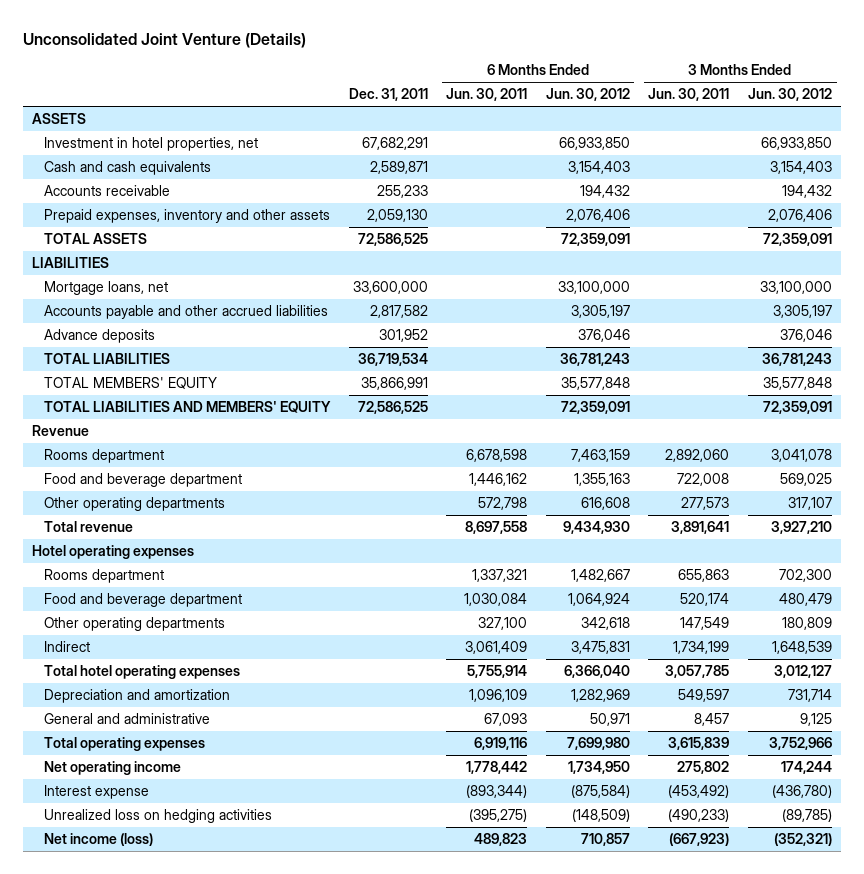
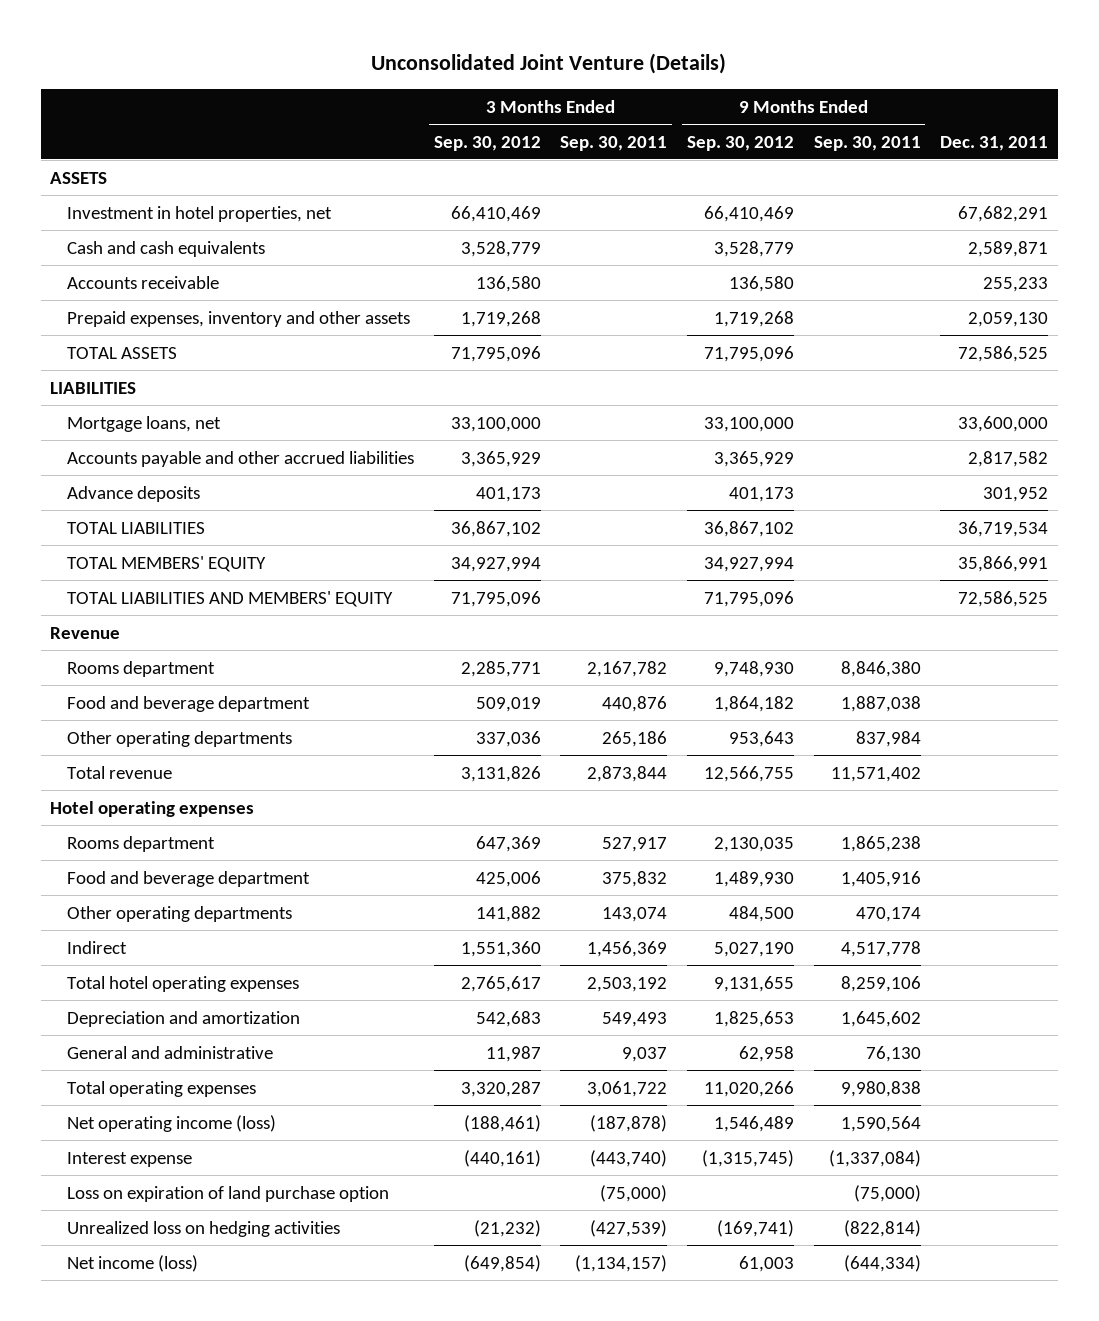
- | Dec. 31, 2011 | 6 Months Ended Jun. 30, 2011 | 6 Months Ended Jun. 30, 2012 | 3 Months Ended Jun. 30, 2011 | 3 Months Ended Jun. 30, 2012
+ | 3 Months Ended Sep. 30, 2012 | 3 Months Ended Sep. 30, 2011 | 9 Months Ended Sep. 30, 2012 | 9 Months Ended Sep. 30, 2011 | Dec. 31, 2011
- Net operating income | | 1,778,442 | 1,734,950 | 275,802 | 174,244
+ Net operating income (loss) | (188,461) | (187,878) | 1,546,489 | 1,590,564 |
+ Loss on expiration of land purchase option | | (75,000) | | (75,000) |

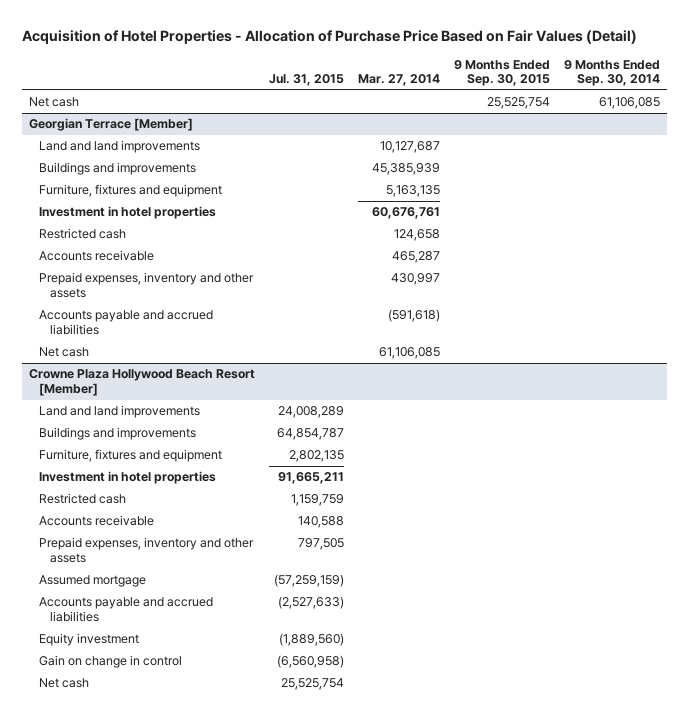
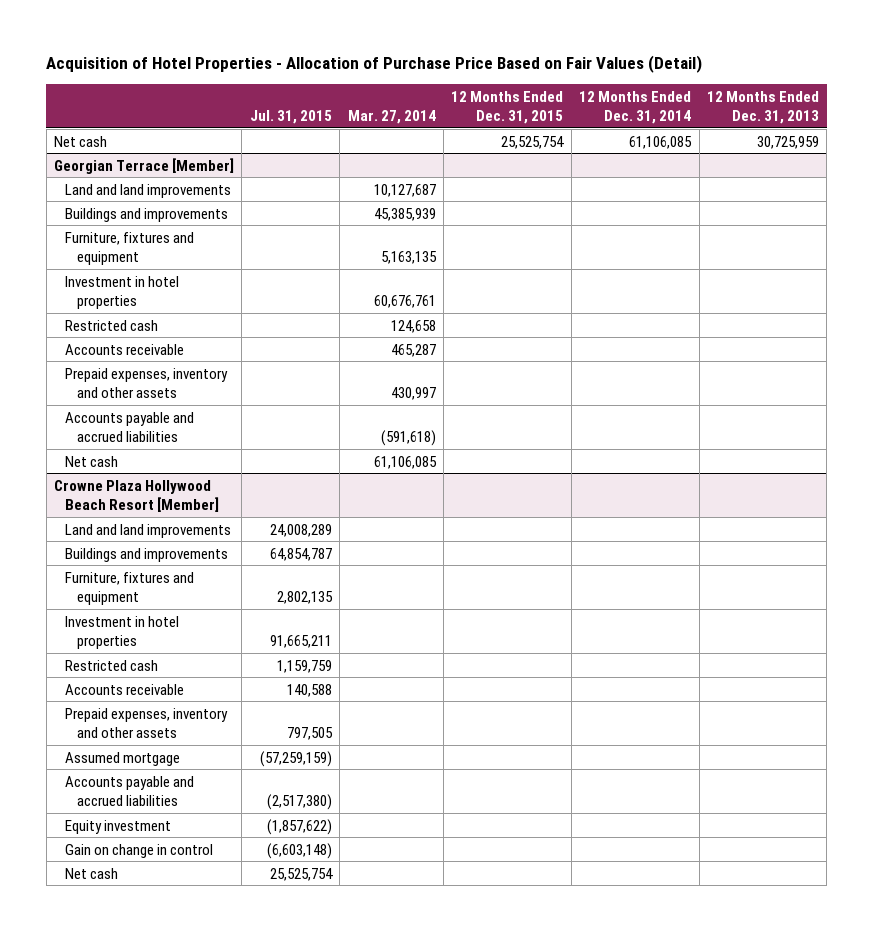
- | Jul. 31, 2015 | Mar. 27, 2014 | 9 Months Ended Sep. 30, 2015 | 9 Months Ended Sep. 30, 2014
+ | Jul. 31, 2015 | Mar. 27, 2014 | 12 Months Ended Dec. 31, 2015 | 12 Months Ended Dec. 31, 2014 | 12 Months Ended Dec. 31, 2013
@ Crowne Plaza Hollywood Beach Resort [Member]
- Accounts payable and accrued liabilities | (2,527,633) | | |
- Equity investment | (1,889,560) | | |
- Gain on change in control | (6,560,958) | | |
+ Accounts payable and accrued liabilities | (2,517,380) | | | |
+ Equity investment | (1,857,622) | | | |
+ Gain on change in control | (6,603,148) | | | |

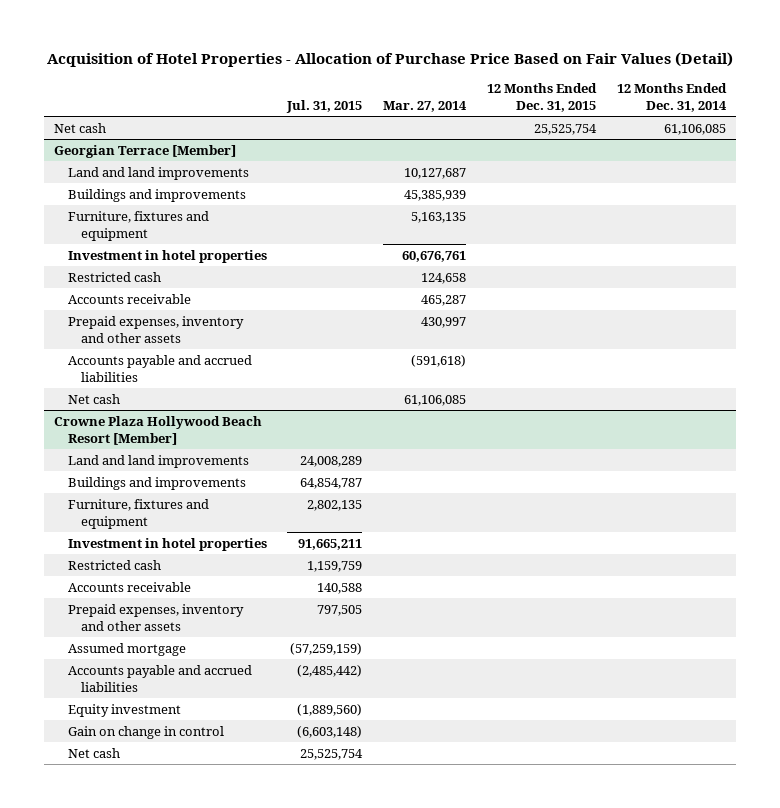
- | Jul. 31, 2015 | Mar. 27, 2014 | 12 Months Ended Dec. 31, 2015 | 12 Months Ended Dec. 31, 2014 | 12 Months Ended Dec. 31, 2013
+ | Jul. 31, 2015 | Mar. 27, 2014 | 12 Months Ended Dec. 31, 2015 | 12 Months Ended Dec. 31, 2014
@ Crowne Plaza Hollywood Beach Resort [Member]
- Accounts payable and accrued liabilities | (2,517,380) | | | |
- Equity investment | (1,857,622) | | | |
+ Accounts payable and accrued liabilities | (2,485,442) | | |
+ Equity investment | (1,889,560) | | |

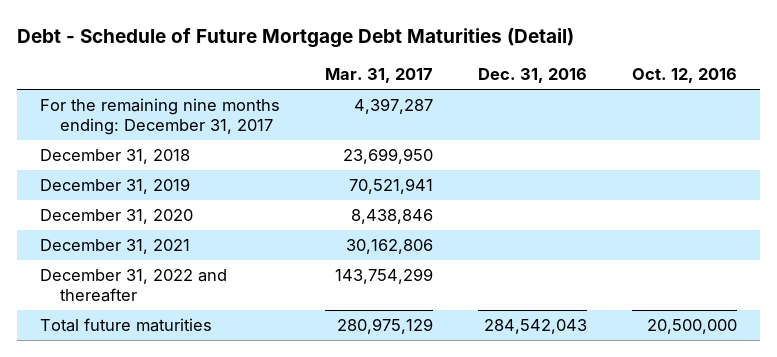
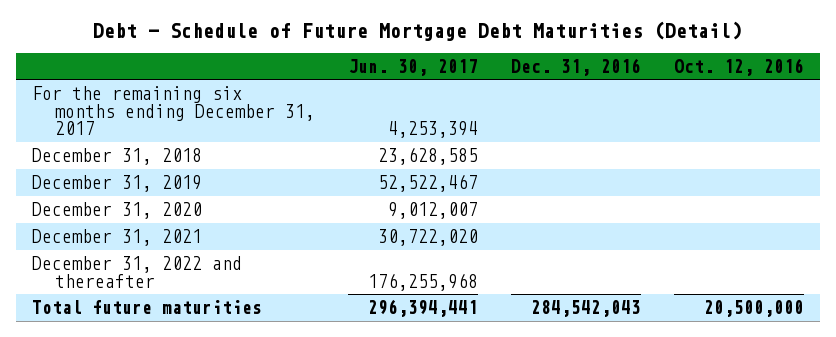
- | Mar. 31, 2017 | Dec. 31, 2016 | Oct. 12, 2016
+ | Jun. 30, 2017 | Dec. 31, 2016 | Oct. 12, 2016
- For the remaining nine months ending: December 31, 2017 | 4,397,287 | |
+ For the remaining six months ending December 31, 2017 | 4,253,394 | |

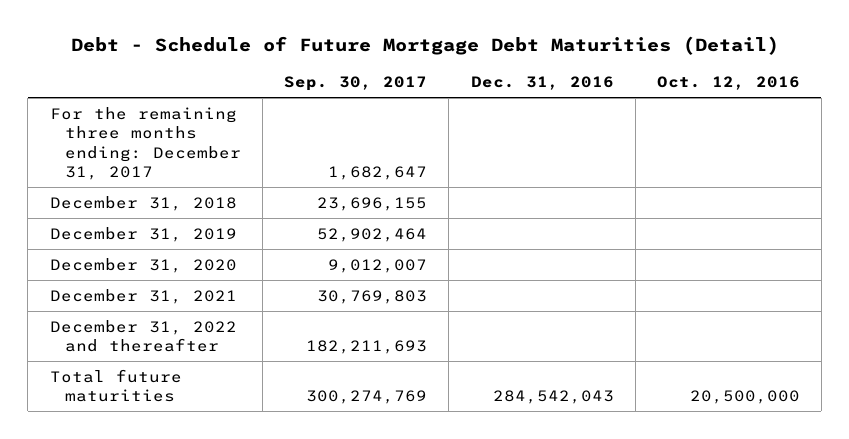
- | Jun. 30, 2017 | Dec. 31, 2016 | Oct. 12, 2016
+ | Sep. 30, 2017 | Dec. 31, 2016 | Oct. 12, 2016
- For the remaining six months ending December 31, 2017 | 4,253,394 | |
+ For the remaining three months ending: December 31, 2017 | 1,682,647 | |

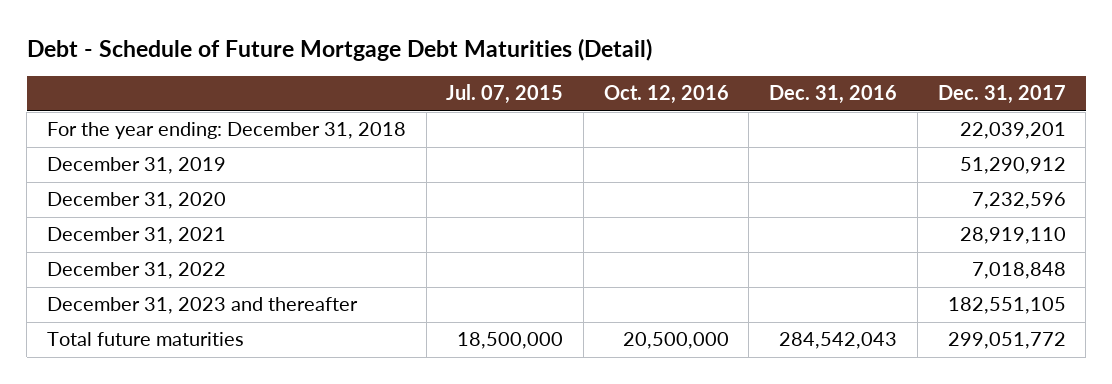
- | Sep. 30, 2017 | Dec. 31, 2016 | Oct. 12, 2016
+ | Jul. 07, 2015 | Oct. 12, 2016 | Dec. 31, 2016 | Dec. 31, 2017
- For the remaining three months ending: December 31, 2017 | 1,682,647 | |
- December 31, 2018 | 23,696,155 | |
+ For the year ending: December 31, 2018 | | | | 22,039,201
- December 31, 2022 and thereafter | 182,211,693 | |
+ December 31, 2022 | | | | 7,018,848
+ December 31, 2023 and thereafter | | | | 182,551,105

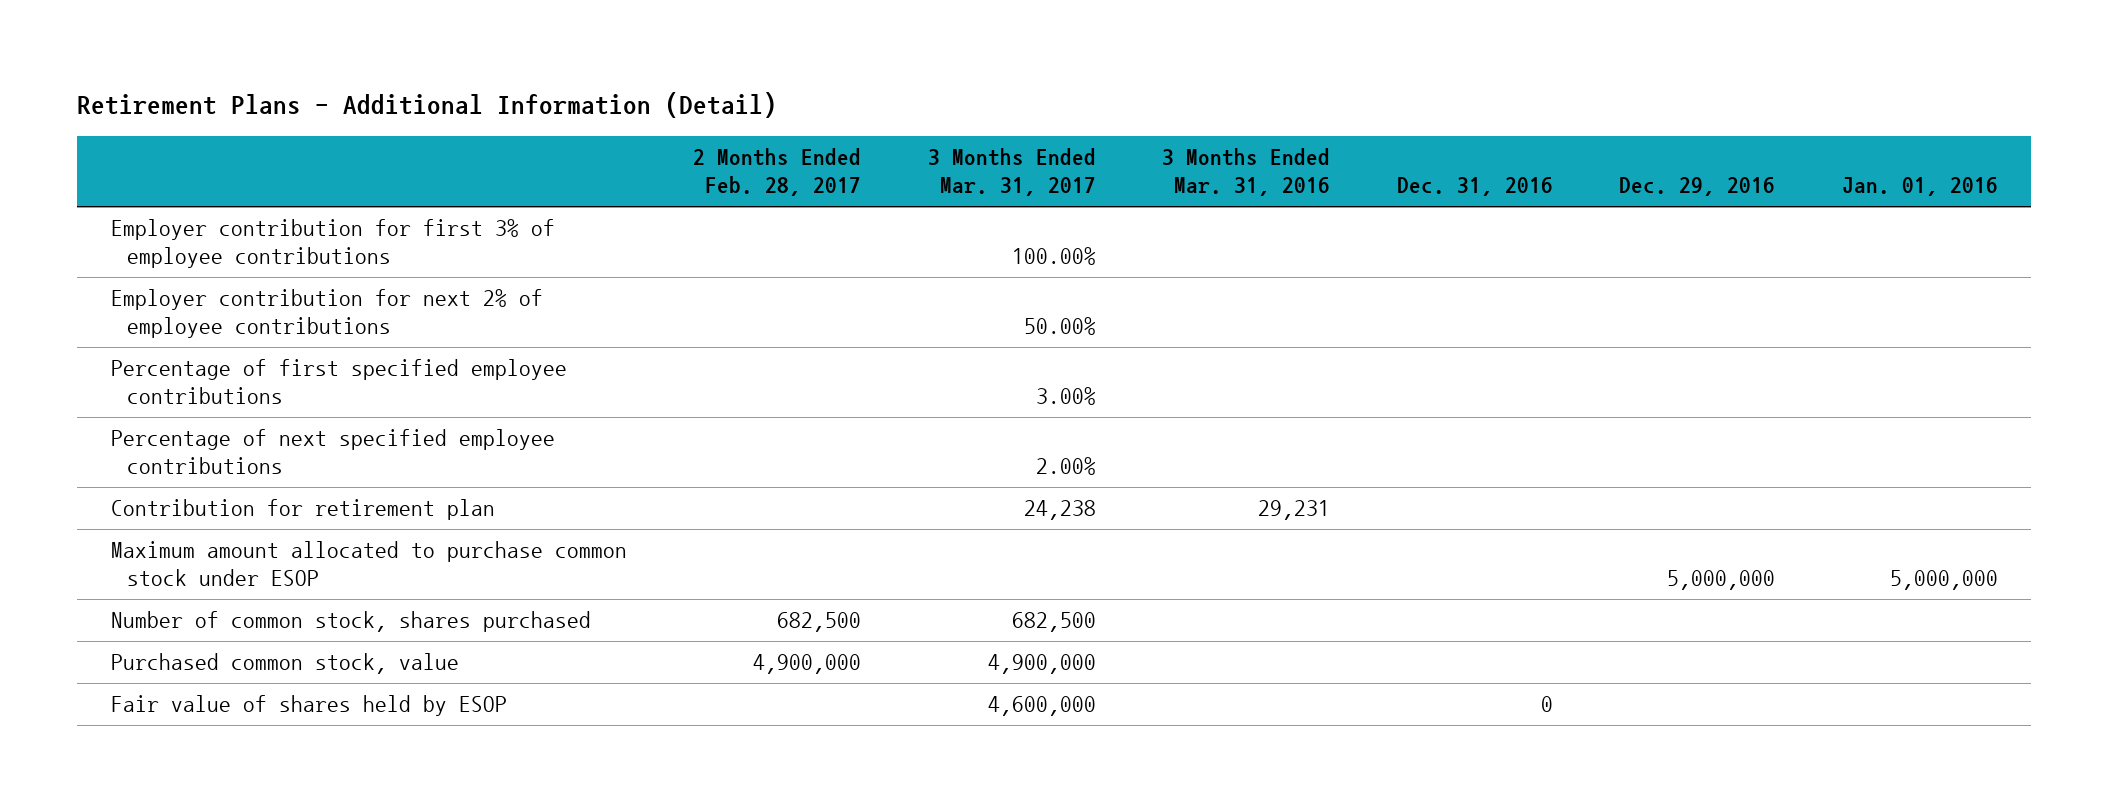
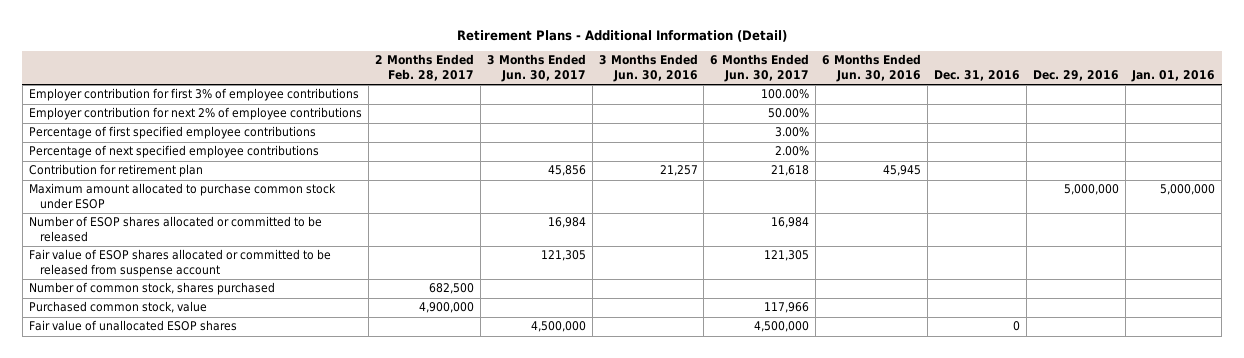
- | 2 Months Ended Feb. 28, 2017 | 3 Months Ended Mar. 31, 2017 | 3 Months Ended Mar. 31, 2016 | Dec. 31, 2016 | Dec. 29, 2016 | Jan. 01, 2016
+ | 2 Months Ended Feb. 28, 2017 | 3 Months Ended Jun. 30, 2017 | 3 Months Ended Jun. 30, 2016 | 6 Months Ended Jun. 30, 2017 | 6 Months Ended Jun. 30, 2016 | Dec. 31, 2016 | Dec. 29, 2016 | Jan. 01, 2016
+ Number of ESOP shares allocated or committed to be released | | 16,984 | | 16,984 | | | |
+ Fair value of ESOP shares allocated or committed to be released from suspense account | | 121,305 | | 121,305 | | | |
- Fair value of shares held by ESOP | | 4,600,000 | | 0 | |
+ Fair value of unallocated ESOP shares | | 4,500,000 | | 4,500,000 | | 0 | |

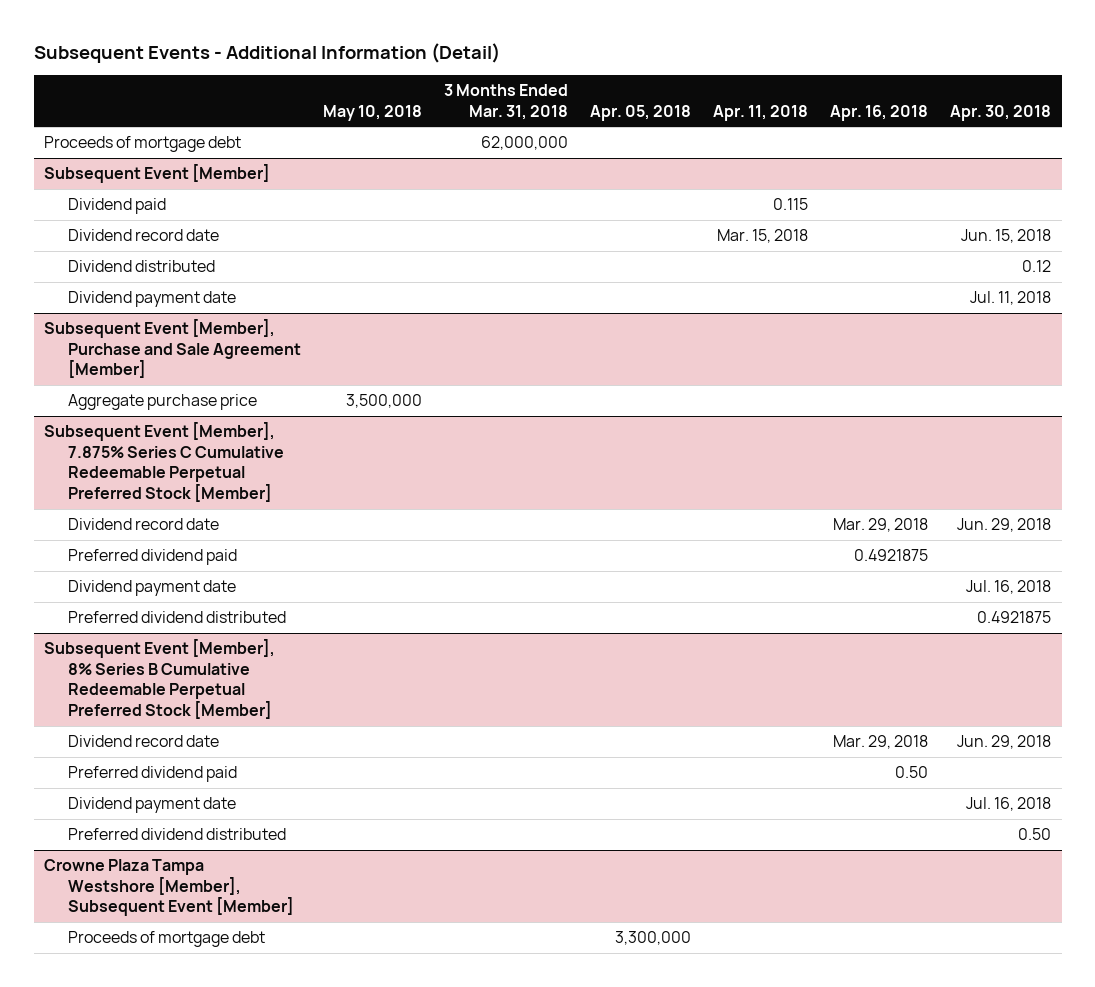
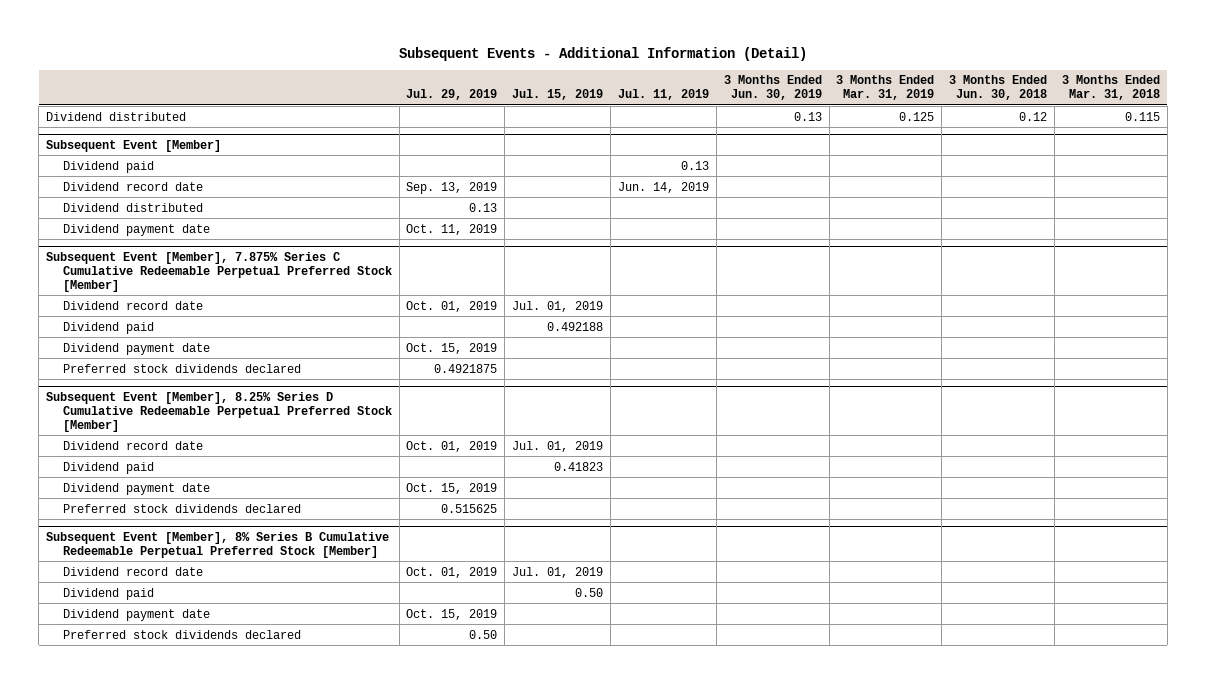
- | May 10, 2018 | 3 Months Ended Mar. 31, 2018 | Apr. 05, 2018 | Apr. 11, 2018 | Apr. 16, 2018 | Apr. 30, 2018
+ | Jul. 29, 2019 | Jul. 15, 2019 | Jul. 11, 2019 | 3 Months Ended Jun. 30, 2019 | 3 Months Ended Mar. 31, 2019 | 3 Months Ended Jun. 30, 2018 | 3 Months Ended Mar. 31, 2018
- Proceeds of mortgage debt | | 62,000,000 | | | |
+ Dividend distributed | | | | 0.13 | 0.125 | 0.12 | 0.115
- Subsequent Event [Member], Purchase and Sale Agreement [Member]
- Aggregate purchase price | 3,500,000 | | | | |
@ Subsequent Event [Member], 7.875% Series C Cumulative Redeemable Perpetual Preferred Stock [Member]
- Preferred dividend paid | | | | | 0.4921875 |
+ Dividend paid | | 0.492188 | | | | |
- Preferred dividend distributed | | | | | | 0.4921875
+ Preferred stock dividends declared | 0.4921875 | | | | | |
+ Subsequent Event [Member], 8.25% Series D Cumulative Redeemable Perpetual Preferred Stock [Member]
+ Dividend record date | Oct. 01, 2019 | Jul. 01, 2019 | | | | |
+ Dividend paid | | 0.41823 | | | | |
+ Dividend payment date | Oct. 15, 2019 | | | | | |
+ Preferred stock dividends declared | 0.515625 | | | | | |
@ Subsequent Event [Member], 8% Series B Cumulative Redeemable Perpetual Preferred Stock [Member]
- Preferred dividend paid | | | | | 0.50 |
+ Dividend paid | | 0.50 | | | | |
- Preferred dividend distributed | | | | | | 0.50
- Crowne Plaza Tampa Westshore [Member], Subsequent Event [Member]
- Proceeds of mortgage debt | | | 3,300,000 | | |
@ Subsequent Event [Member], 8% Series B Cumulative Redeemable Perpetual Preferred Stock [Member]
+ Preferred stock dividends declared | 0.50 | | | | | |

